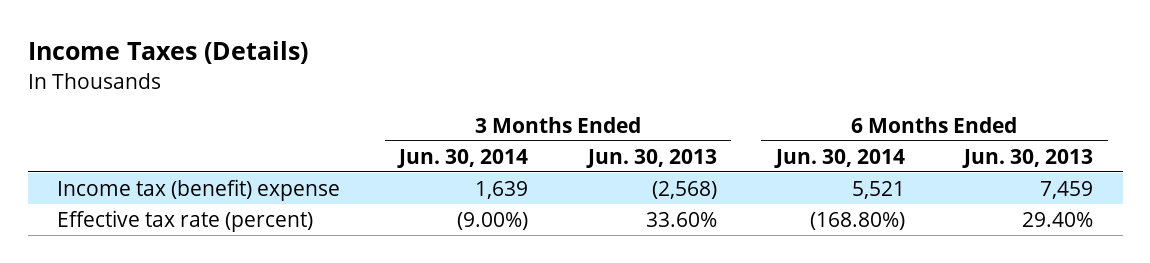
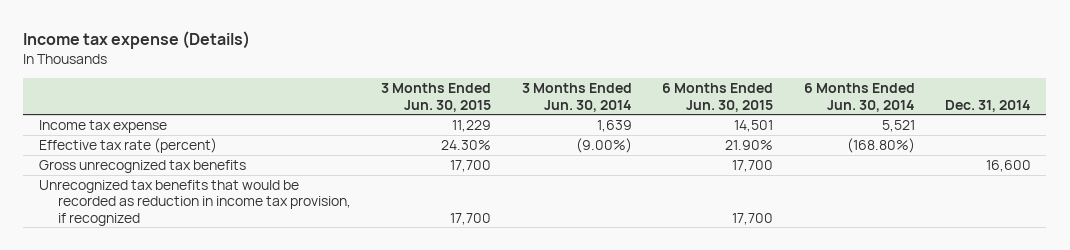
- Income Taxes (Details)
+ Income tax expense (Details)
- | 3 Months Ended Jun. 30, 2014 | 3 Months Ended Jun. 30, 2013 | 6 Months Ended Jun. 30, 2014 | 6 Months Ended Jun. 30, 2013
+ | 3 Months Ended Jun. 30, 2015 | 3 Months Ended Jun. 30, 2014 | 6 Months Ended Jun. 30, 2015 | 6 Months Ended Jun. 30, 2014 | Dec. 31, 2014
- Income tax (benefit) expense | 1,639 | (2,568) | 5,521 | 7,459
+ Income tax expense | 11,229 | 1,639 | 14,501 | 5,521 |
+ Gross unrecognized tax benefits | 17,700 | | 17,700 | | 16,600
+ Unrecognized tax benefits that would be recorded as reduction in income tax provision, if recognized | 17,700 | | 17,700 | |

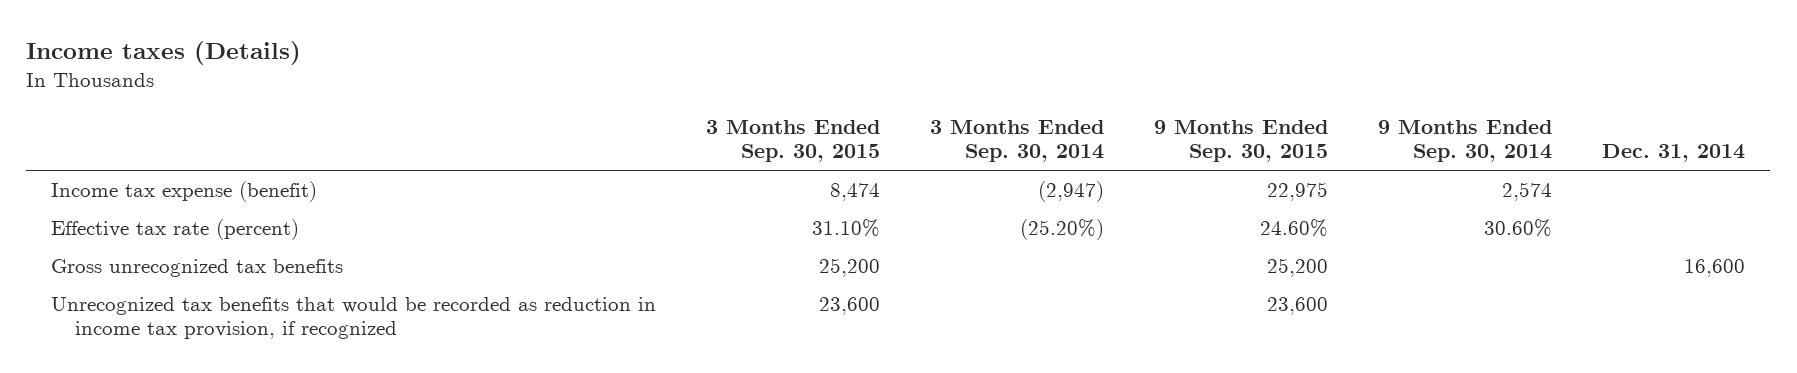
- Income tax expense (Details)
+ Income taxes (Details)
- | 3 Months Ended Jun. 30, 2015 | 3 Months Ended Jun. 30, 2014 | 6 Months Ended Jun. 30, 2015 | 6 Months Ended Jun. 30, 2014 | Dec. 31, 2014
+ | 3 Months Ended Sep. 30, 2015 | 3 Months Ended Sep. 30, 2014 | 9 Months Ended Sep. 30, 2015 | 9 Months Ended Sep. 30, 2014 | Dec. 31, 2014
- Income tax expense | 11,229 | 1,639 | 14,501 | 5,521 |
+ Income tax expense (benefit) | 8,474 | (2,947) | 22,975 | 2,574 |

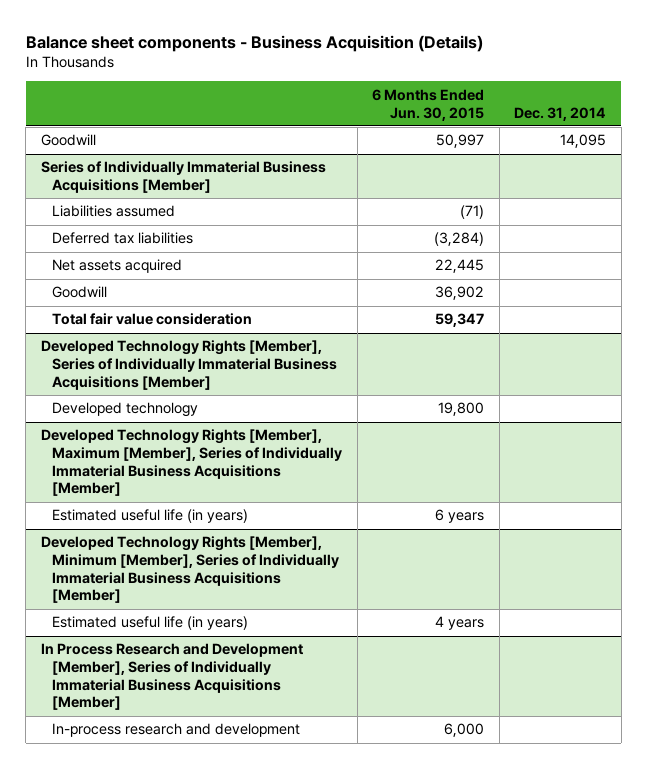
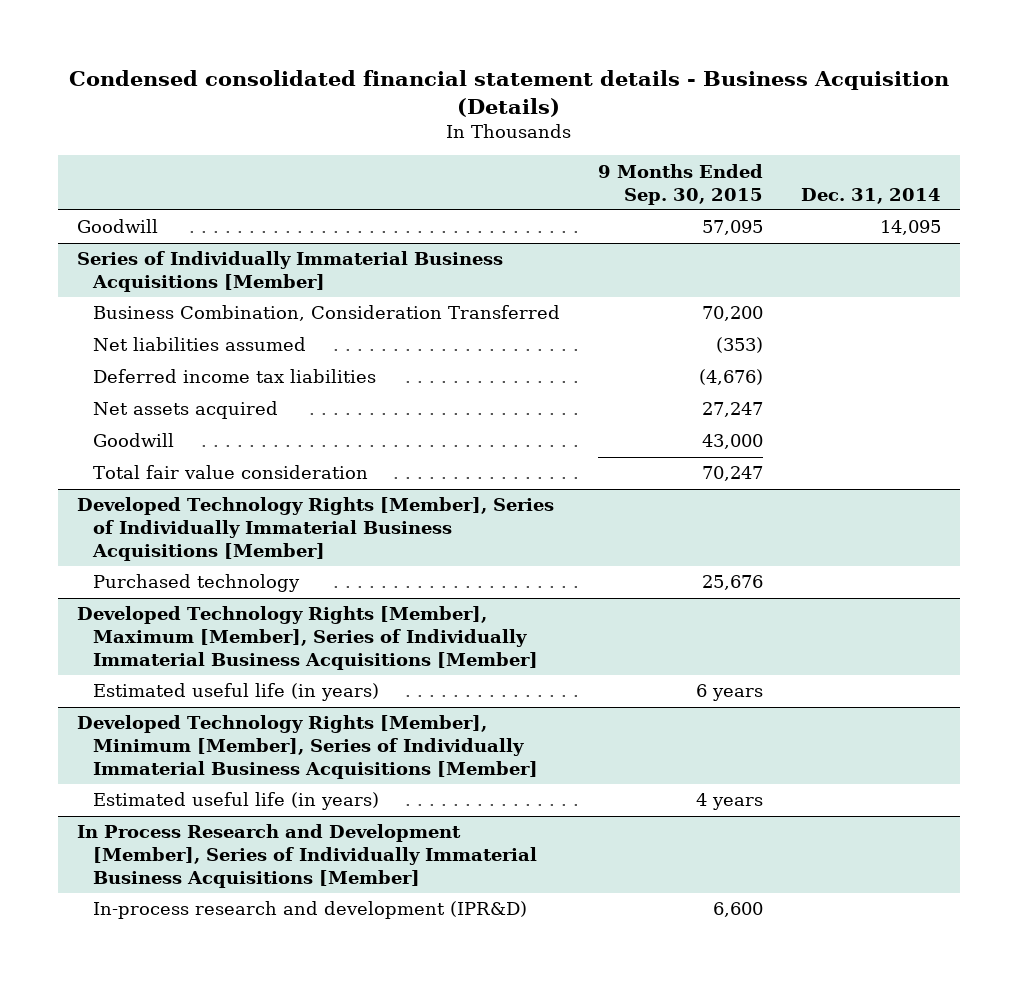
- Balance sheet components - Business Acquisition (Details)
+ Condensed consolidated financial statement details - Business Acquisition (Details)
- | 6 Months Ended Jun. 30, 2015 | Dec. 31, 2014
+ | 9 Months Ended Sep. 30, 2015 | Dec. 31, 2014
@ Series of Individually Immaterial Business Acquisitions [Member]
- Liabilities assumed | (71) |
- Deferred tax liabilities | (3,284) |
+ Business Combination, Consideration Transferred | 70,200 |
+ Net liabilities assumed | (353) |
+ Deferred income tax liabilities | (4,676) |
@ Developed Technology Rights [Member], Series of Individually Immaterial Business Acquisitions [Member]
- Developed technology | 19,800 |
+ Purchased technology | 25,676 |
@ In Process Research and Development [Member], Series of Individually Immaterial Business Acquisitions [Member]
- In-process research and development | 6,000 |
+ In-process research and development (IPR&D) | 6,600 |

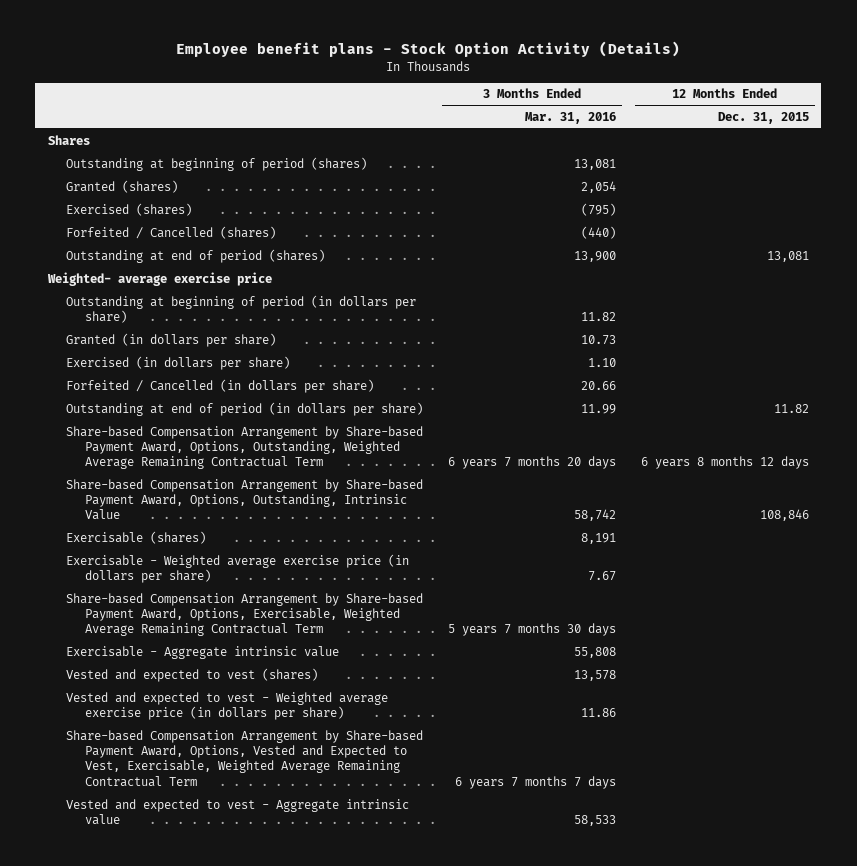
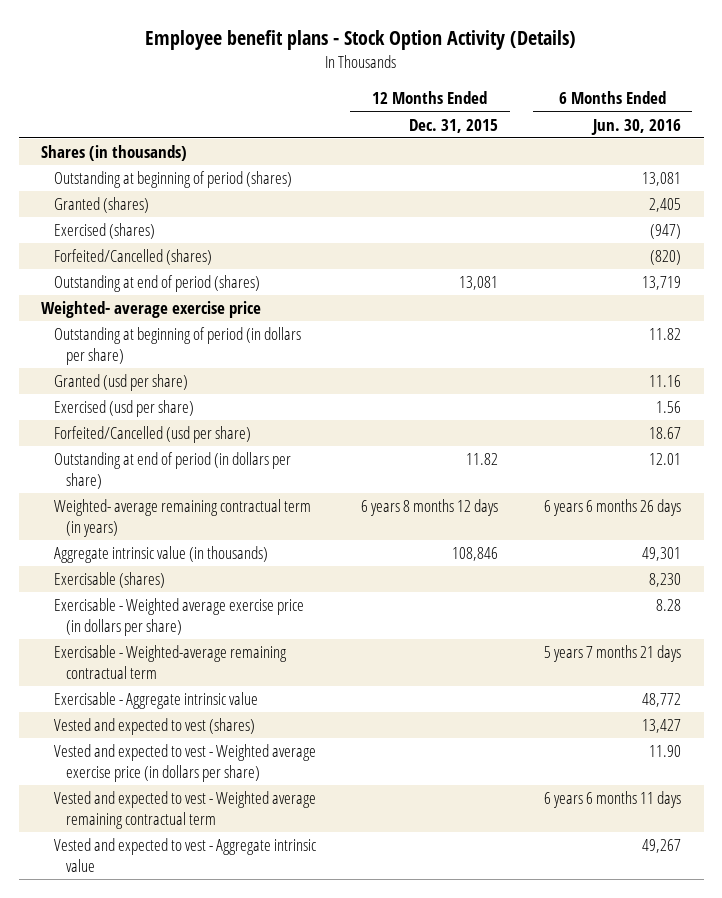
- | 3 Months Ended Mar. 31, 2016 | 12 Months Ended Dec. 31, 2015
+ | 12 Months Ended Dec. 31, 2015 | 6 Months Ended Jun. 30, 2016
- Shares
+ Shares (in thousands)
- Forfeited / Cancelled (shares) | (440) |
+ Forfeited/Cancelled (shares) | | (820)
- Granted (in dollars per share) | 10.73 |
- Exercised (in dollars per share) | 1.10 |
- Forfeited / Cancelled (in dollars per share) | 20.66 |
+ Granted (usd per share) | | 11.16
+ Exercised (usd per share) | | 1.56
+ Forfeited/Cancelled (usd per share) | | 18.67
- Share-based Compensation Arrangement by Share-based Payment Award, Options, Outstanding, Weighted Average Remaining Contractual Term | 6 years 7 months 20 days | 6 years 8 months 12 days
- Share-based Compensation Arrangement by Share-based Payment Award, Options, Outstanding, Intrinsic Value | 58,742 | 108,846
+ Weighted- average remaining contractual term (in years) | 6 years 8 months 12 days | 6 years 6 months 26 days
+ Aggregate intrinsic value (in thousands) | 108,846 | 49,301
- Share-based Compensation Arrangement by Share-based Payment Award, Options, Exercisable, Weighted Average Remaining Contractual Term | 5 years 7 months 30 days |
+ Exercisable - Weighted-average remaining contractual term | | 5 years 7 months 21 days
- Share-based Compensation Arrangement by Share-based Payment Award, Options, Vested and Expected to Vest, Exercisable, Weighted Average Remaining Contractual Term | 6 years 7 months 7 days |
+ Vested and expected to vest - Weighted average remaining contractual term | | 6 years 6 months 11 days

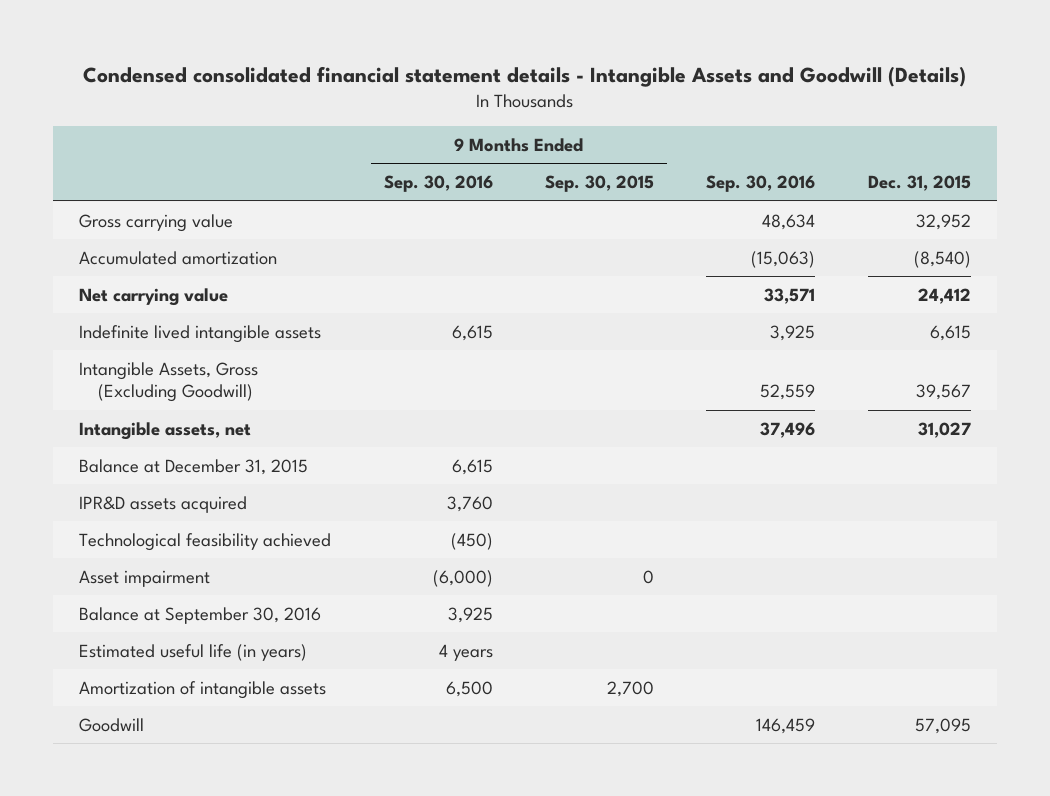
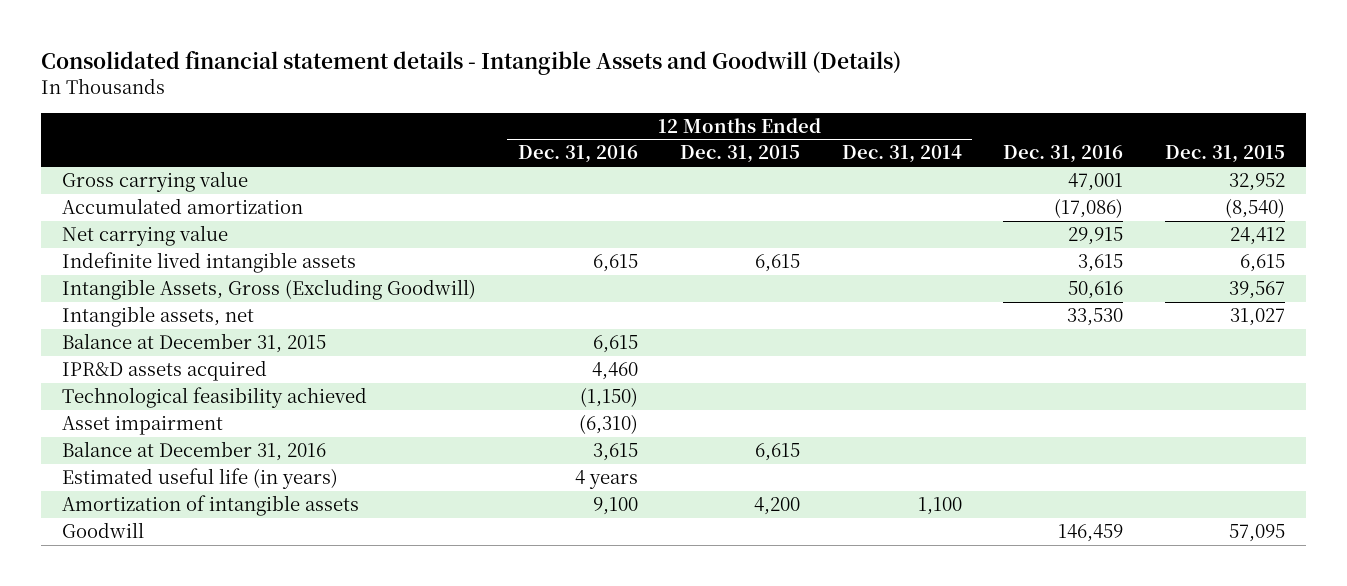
- Condensed consolidated financial statement details - Intangible Assets and Goodwill (Details)
+ Consolidated financial statement details - Intangible Assets and Goodwill (Details)
- | 9 Months Ended Sep. 30, 2016 | 9 Months Ended Sep. 30, 2015 | Sep. 30, 2016 | Dec. 31, 2015
+ | 12 Months Ended Dec. 31, 2016 | 12 Months Ended Dec. 31, 2015 | 12 Months Ended Dec. 31, 2014 | Dec. 31, 2016 | Dec. 31, 2015
- Balance at September 30, 2016 | 3,925 | | |
+ Balance at December 31, 2016 | 3,615 | 6,615 | | |

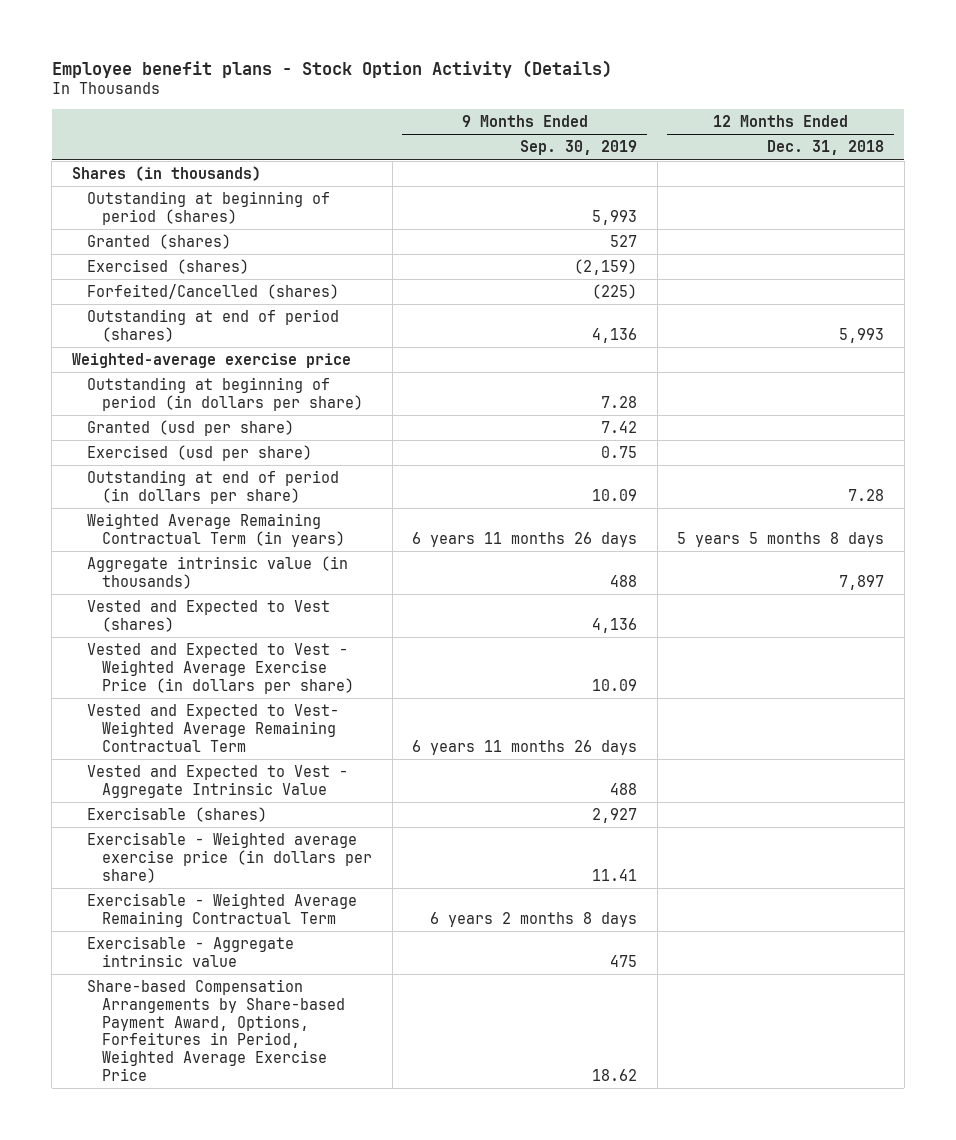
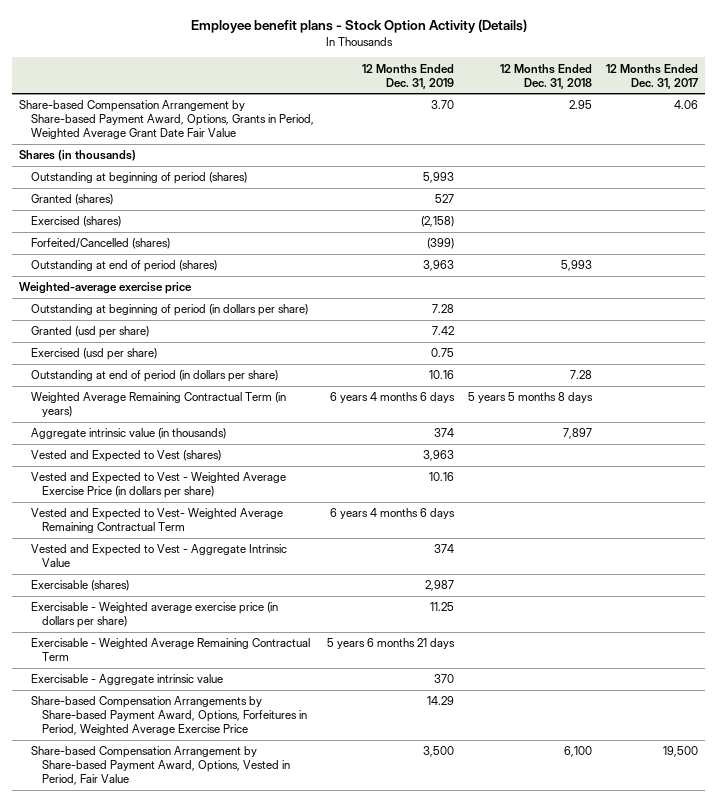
- | 9 Months Ended Sep. 30, 2019 | 12 Months Ended Dec. 31, 2018
+ | 12 Months Ended Dec. 31, 2019 | 12 Months Ended Dec. 31, 2018 | 12 Months Ended Dec. 31, 2017
+ Share-based Compensation Arrangement by Share-based Payment Award, Options, Grants in Period, Weighted Average Grant Date Fair Value | 3.70 | 2.95 | 4.06
+ Share-based Compensation Arrangement by Share-based Payment Award, Options, Vested in Period, Fair Value | 3,500 | 6,100 | 19,500

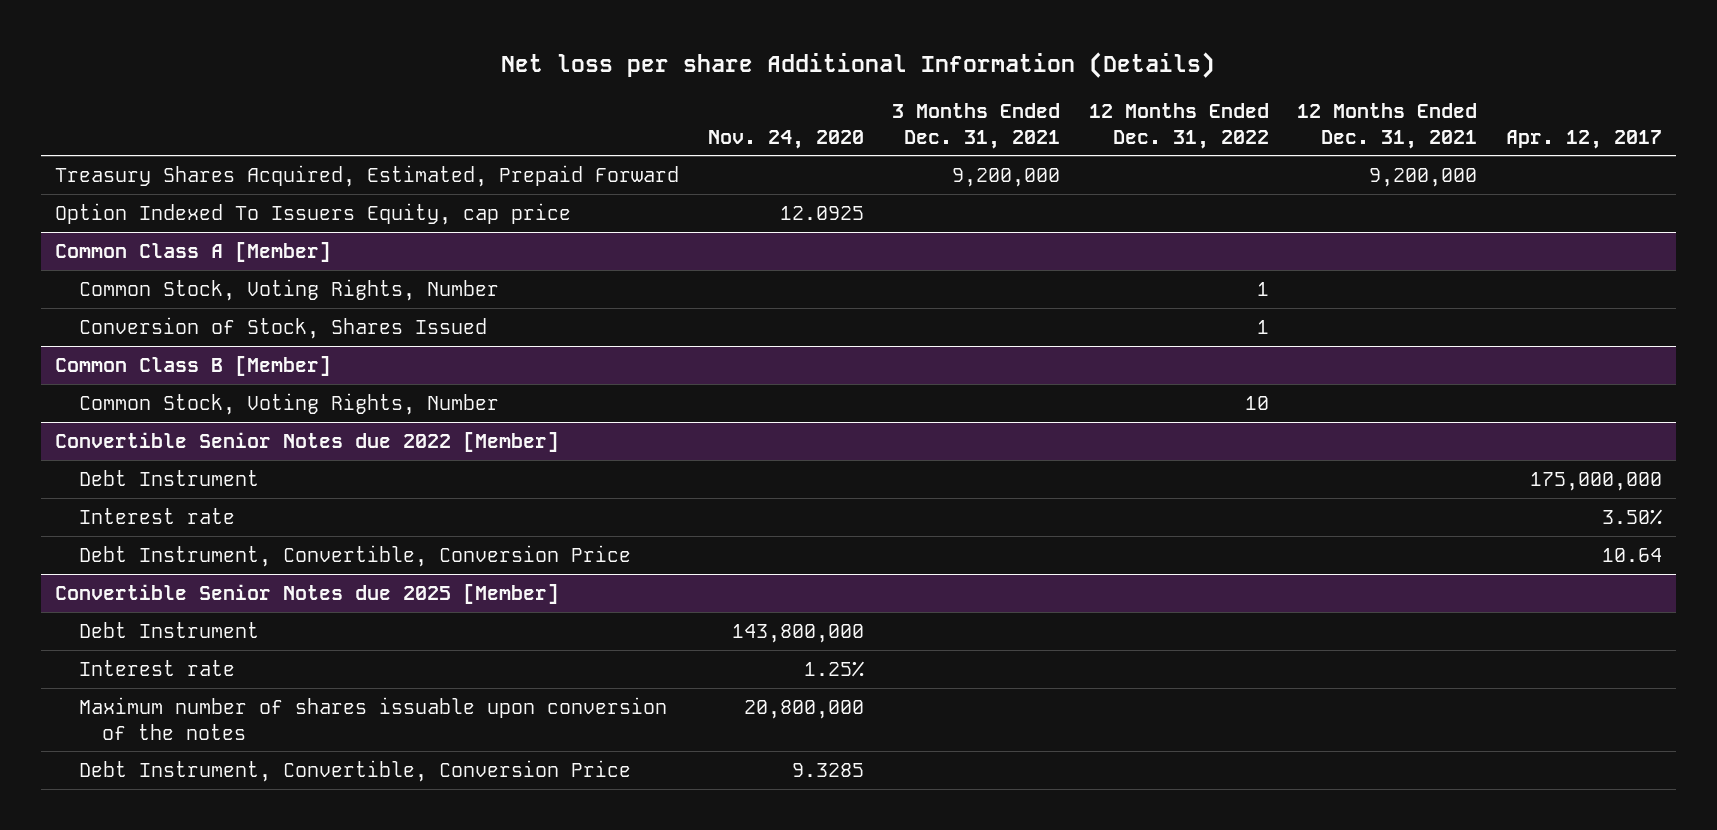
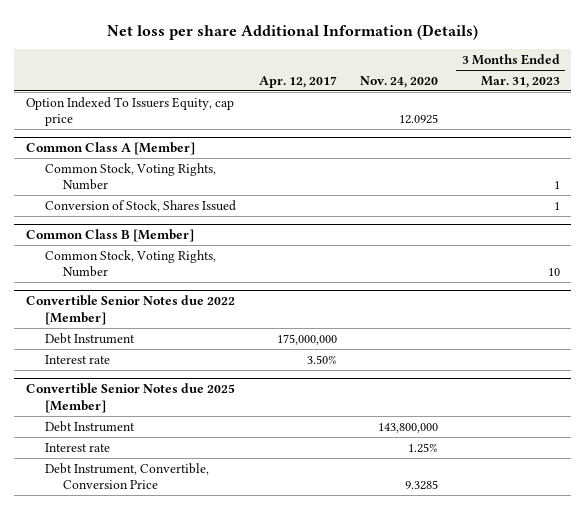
- | Nov. 24, 2020 | 3 Months Ended Dec. 31, 2021 | 12 Months Ended Dec. 31, 2022 | 12 Months Ended Dec. 31, 2021 | Apr. 12, 2017
+ | Apr. 12, 2017 | Nov. 24, 2020 | 3 Months Ended Mar. 31, 2023
- Treasury Shares Acquired, Estimated, Prepaid Forward | | 9,200,000 | | 9,200,000 |
@ Convertible Senior Notes due 2022 [Member]
- Debt Instrument, Convertible, Conversion Price | | | | | 10.64
@ Convertible Senior Notes due 2025 [Member]
- Maximum number of shares issuable upon conversion of the notes | 20,800,000 | | | |

